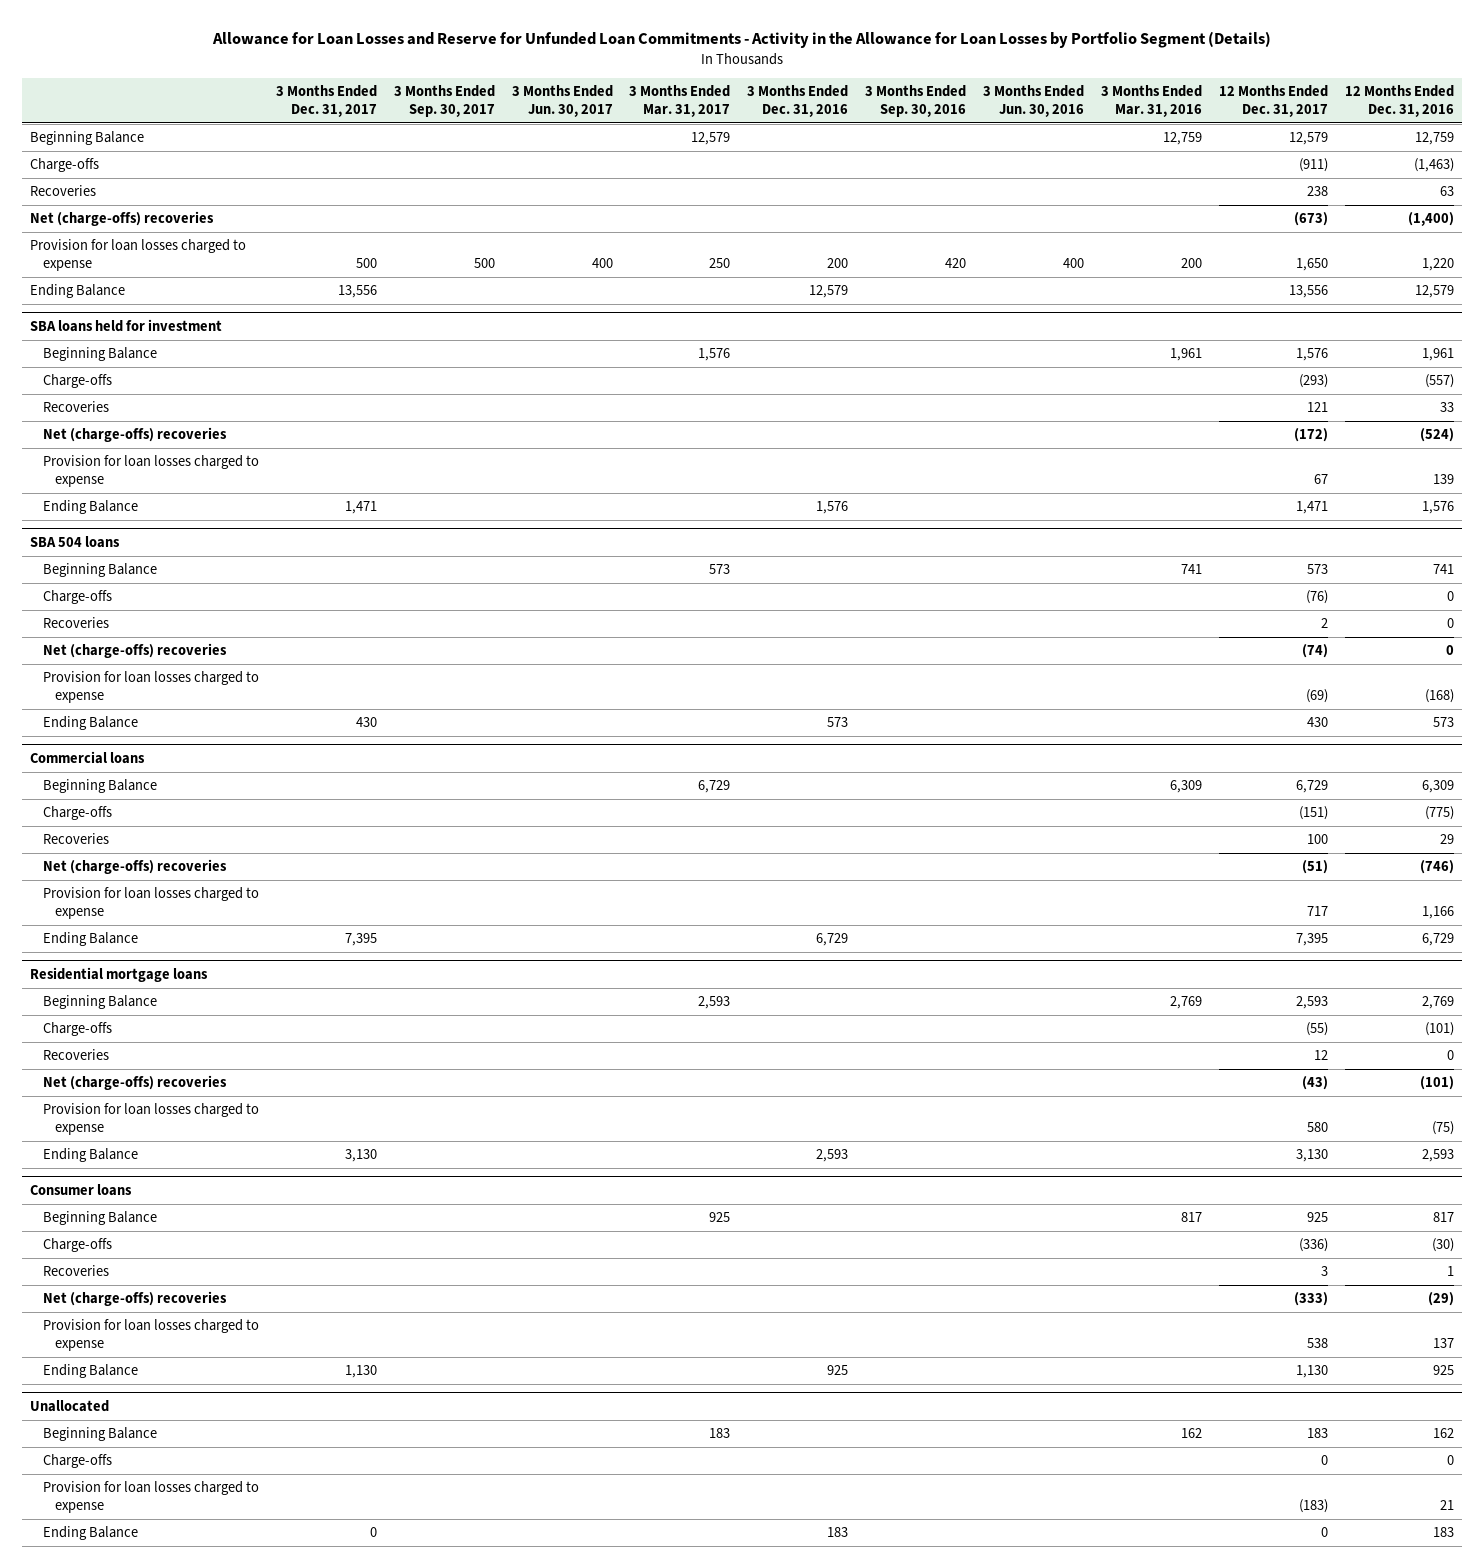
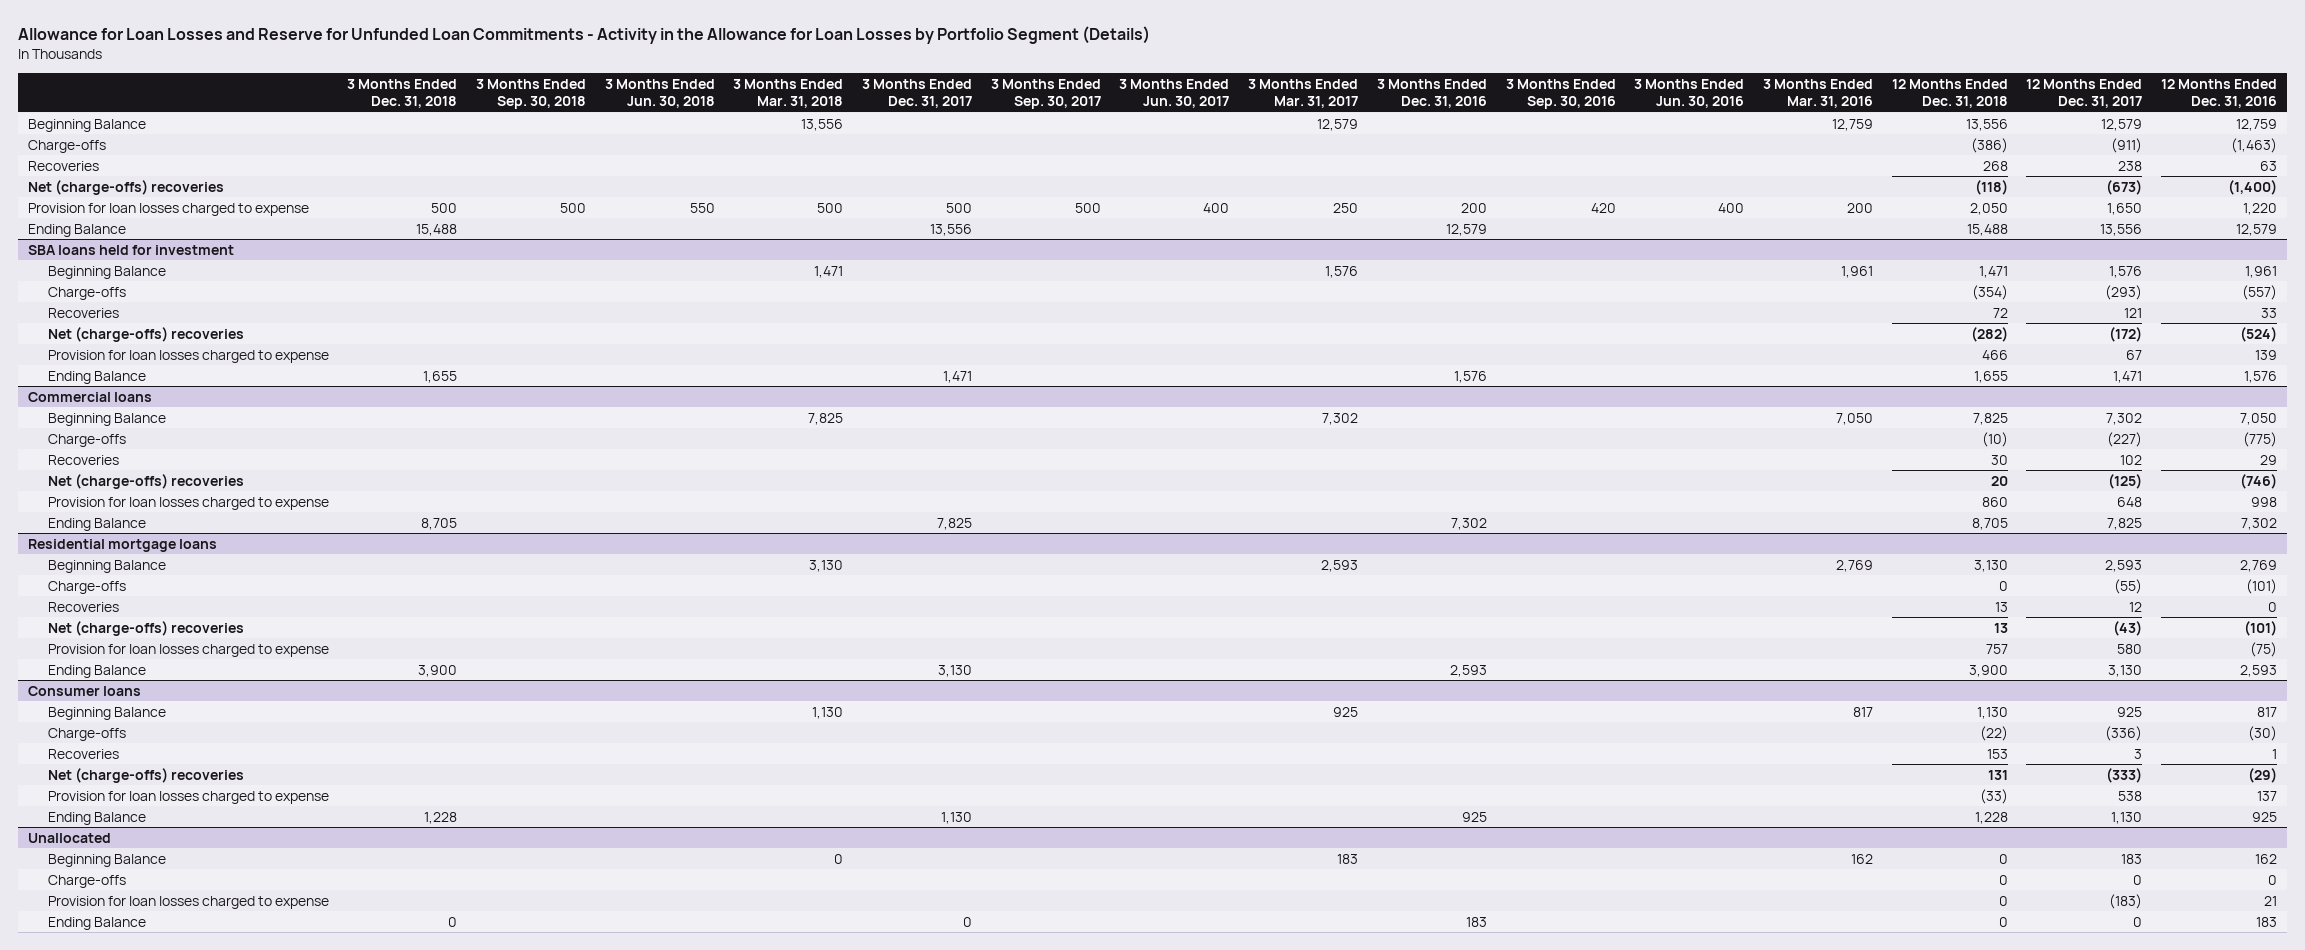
- | 3 Months Ended Dec. 31, 2017 | 3 Months Ended Sep. 30, 2017 | 3 Months Ended Jun. 30, 2017 | 3 Months Ended Mar. 31, 2017 | 3 Months Ended Dec. 31, 2016 | 3 Months Ended Sep. 30, 2016 | 3 Months Ended Jun. 30, 2016 | 3 Months Ended Mar. 31, 2016 | 12 Months Ended Dec. 31, 2017 | 12 Months Ended Dec. 31, 2016
+ | 3 Months Ended Dec. 31, 2018 | 3 Months Ended Sep. 30, 2018 | 3 Months Ended Jun. 30, 2018 | 3 Months Ended Mar. 31, 2018 | 3 Months Ended Dec. 31, 2017 | 3 Months Ended Sep. 30, 2017 | 3 Months Ended Jun. 30, 2017 | 3 Months Ended Mar. 31, 2017 | 3 Months Ended Dec. 31, 2016 | 3 Months Ended Sep. 30, 2016 | 3 Months Ended Jun. 30, 2016 | 3 Months Ended Mar. 31, 2016 | 12 Months Ended Dec. 31, 2018 | 12 Months Ended Dec. 31, 2017 | 12 Months Ended Dec. 31, 2016
- SBA 504 loans
- Beginning Balance | | | | 573 | | | | 741 | 573 | 741
- Charge-offs | | | | | | | | | (76) | 0
- Recoveries | | | | | | | | | 2 | 0
- Net (charge-offs) recoveries | | | | | | | | | (74) | 0
- Provision for loan losses charged to expense | | | | | | | | | (69) | (168)
- Ending Balance | 430 | | | | 573 | | | | 430 | 573
@ Commercial loans
- Beginning Balance | | | | 6,729 | | | | 6,309 | 6,729 | 6,309
- Charge-offs | | | | | | | | | (151) | (775)
- Recoveries | | | | | | | | | 100 | 29
- Net (charge-offs) recoveries | | | | | | | | | (51) | (746)
- Provision for loan losses charged to expense | | | | | | | | | 717 | 1,166
- Ending Balance | 7,395 | | | | 6,729 | | | | 7,395 | 6,729
+ Beginning Balance | | | | 7,825 | | | | 7,302 | | | | 7,050 | 7,825 | 7,302 | 7,050
+ Charge-offs | | | | | | | | | | | | | (10) | (227) | (775)
+ Recoveries | | | | | | | | | | | | | 30 | 102 | 29
+ Net (charge-offs) recoveries | | | | | | | | | | | | | 20 | (125) | (746)
+ Provision for loan losses charged to expense | | | | | | | | | | | | | 860 | 648 | 998
+ Ending Balance | 8,705 | | | | 7,825 | | | | 7,302 | | | | 8,705 | 7,825 | 7,302

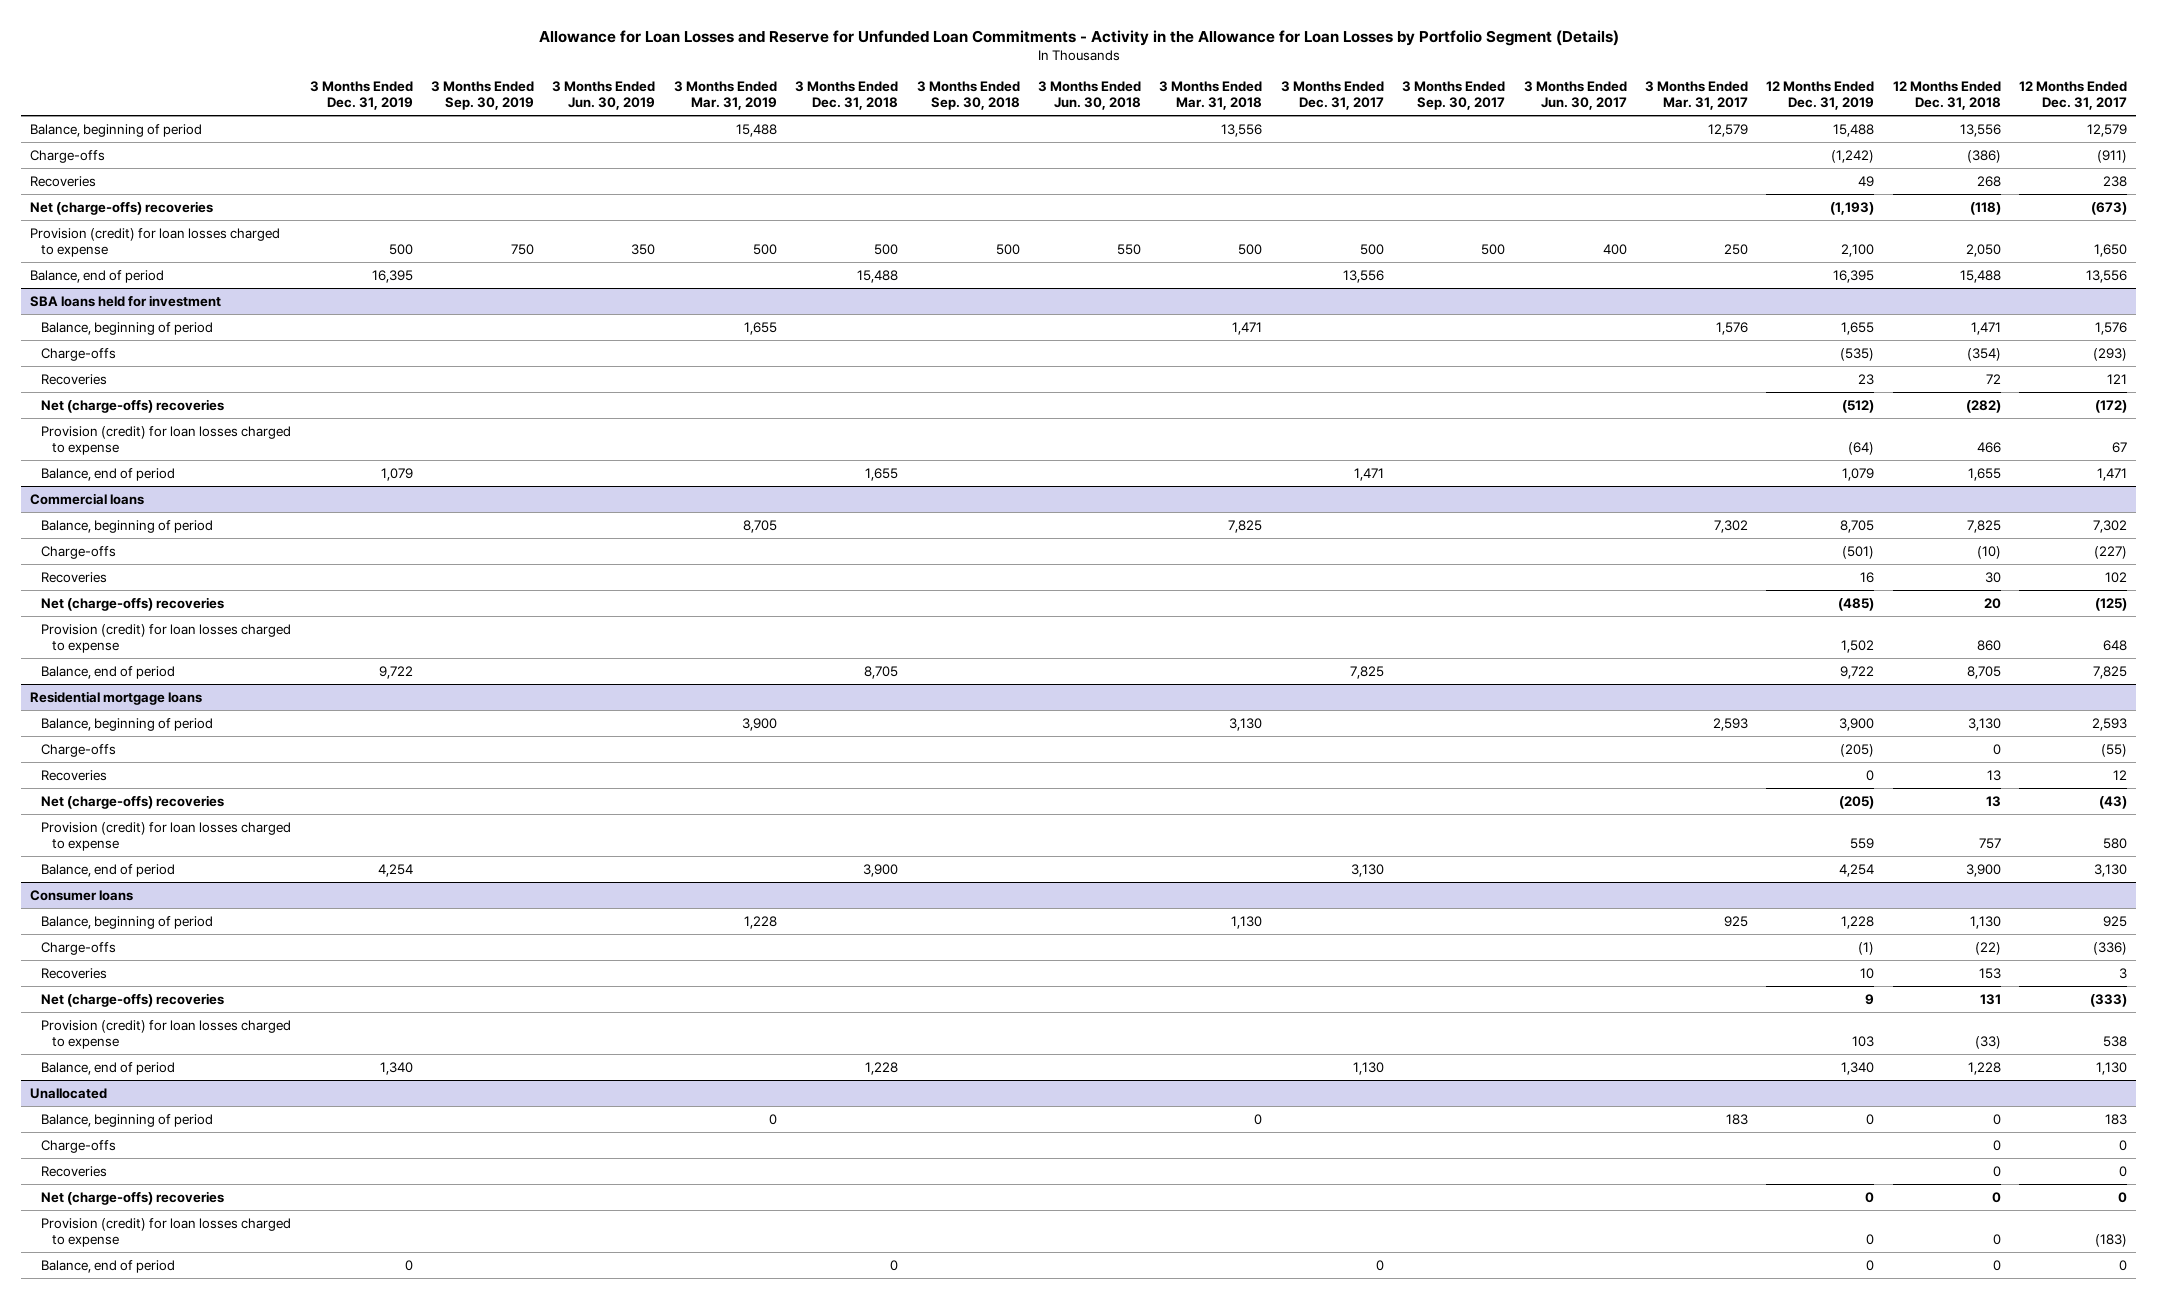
- | 3 Months Ended Dec. 31, 2018 | 3 Months Ended Sep. 30, 2018 | 3 Months Ended Jun. 30, 2018 | 3 Months Ended Mar. 31, 2018 | 3 Months Ended Dec. 31, 2017 | 3 Months Ended Sep. 30, 2017 | 3 Months Ended Jun. 30, 2017 | 3 Months Ended Mar. 31, 2017 | 3 Months Ended Dec. 31, 2016 | 3 Months Ended Sep. 30, 2016 | 3 Months Ended Jun. 30, 2016 | 3 Months Ended Mar. 31, 2016 | 12 Months Ended Dec. 31, 2018 | 12 Months Ended Dec. 31, 2017 | 12 Months Ended Dec. 31, 2016
+ | 3 Months Ended Dec. 31, 2019 | 3 Months Ended Sep. 30, 2019 | 3 Months Ended Jun. 30, 2019 | 3 Months Ended Mar. 31, 2019 | 3 Months Ended Dec. 31, 2018 | 3 Months Ended Sep. 30, 2018 | 3 Months Ended Jun. 30, 2018 | 3 Months Ended Mar. 31, 2018 | 3 Months Ended Dec. 31, 2017 | 3 Months Ended Sep. 30, 2017 | 3 Months Ended Jun. 30, 2017 | 3 Months Ended Mar. 31, 2017 | 12 Months Ended Dec. 31, 2019 | 12 Months Ended Dec. 31, 2018 | 12 Months Ended Dec. 31, 2017
- Beginning Balance | | | | 13,556 | | | | 12,579 | | | | 12,759 | 13,556 | 12,579 | 12,759
+ Balance, beginning of period | | | | 15,488 | | | | 13,556 | | | | 12,579 | 15,488 | 13,556 | 12,579
- Provision for loan losses charged to expense | 500 | 500 | 550 | 500 | 500 | 500 | 400 | 250 | 200 | 420 | 400 | 200 | 2,050 | 1,650 | 1,220
- Ending Balance | 15,488 | | | | 13,556 | | | | 12,579 | | | | 15,488 | 13,556 | 12,579
+ Provision (credit) for loan losses charged to expense | 500 | 750 | 350 | 500 | 500 | 500 | 550 | 500 | 500 | 500 | 400 | 250 | 2,100 | 2,050 | 1,650
+ Balance, end of period | 16,395 | | | | 15,488 | | | | 13,556 | | | | 16,395 | 15,488 | 13,556
@ SBA loans held for investment
- Beginning Balance | | | | 1,471 | | | | 1,576 | | | | 1,961 | 1,471 | 1,576 | 1,961
+ Balance, beginning of period | | | | 1,655 | | | | 1,471 | | | | 1,576 | 1,655 | 1,471 | 1,576
- Provision for loan losses charged to expense | | | | | | | | | | | | | 466 | 67 | 139
- Ending Balance | 1,655 | | | | 1,471 | | | | 1,576 | | | | 1,655 | 1,471 | 1,576
+ Provision (credit) for loan losses charged to expense | | | | | | | | | | | | | (64) | 466 | 67
+ Balance, end of period | 1,079 | | | | 1,655 | | | | 1,471 | | | | 1,079 | 1,655 | 1,471
@ Commercial loans
- Beginning Balance | | | | 7,825 | | | | 7,302 | | | | 7,050 | 7,825 | 7,302 | 7,050
+ Balance, beginning of period | | | | 8,705 | | | | 7,825 | | | | 7,302 | 8,705 | 7,825 | 7,302
- Provision for loan losses charged to expense | | | | | | | | | | | | | 860 | 648 | 998
- Ending Balance | 8,705 | | | | 7,825 | | | | 7,302 | | | | 8,705 | 7,825 | 7,302
+ Provision (credit) for loan losses charged to expense | | | | | | | | | | | | | 1,502 | 860 | 648
+ Balance, end of period | 9,722 | | | | 8,705 | | | | 7,825 | | | | 9,722 | 8,705 | 7,825
@ Residential mortgage loans
- Beginning Balance | | | | 3,130 | | | | 2,593 | | | | 2,769 | 3,130 | 2,593 | 2,769
+ Balance, beginning of period | | | | 3,900 | | | | 3,130 | | | | 2,593 | 3,900 | 3,130 | 2,593
- Provision for loan losses charged to expense | | | | | | | | | | | | | 757 | 580 | (75)
- Ending Balance | 3,900 | | | | 3,130 | | | | 2,593 | | | | 3,900 | 3,130 | 2,593
+ Provision (credit) for loan losses charged to expense | | | | | | | | | | | | | 559 | 757 | 580
+ Balance, end of period | 4,254 | | | | 3,900 | | | | 3,130 | | | | 4,254 | 3,900 | 3,130
@ Consumer loans
- Beginning Balance | | | | 1,130 | | | | 925 | | | | 817 | 1,130 | 925 | 817
+ Balance, beginning of period | | | | 1,228 | | | | 1,130 | | | | 925 | 1,228 | 1,130 | 925
- Provision for loan losses charged to expense | | | | | | | | | | | | | (33) | 538 | 137
- Ending Balance | 1,228 | | | | 1,130 | | | | 925 | | | | 1,228 | 1,130 | 925
+ Provision (credit) for loan losses charged to expense | | | | | | | | | | | | | 103 | (33) | 538
+ Balance, end of period | 1,340 | | | | 1,228 | | | | 1,130 | | | | 1,340 | 1,228 | 1,130
@ Unallocated
- Beginning Balance | | | | 0 | | | | 183 | | | | 162 | 0 | 183 | 162
+ Balance, beginning of period | | | | 0 | | | | 0 | | | | 183 | 0 | 0 | 183
- Provision for loan losses charged to expense | | | | | | | | | | | | | 0 | (183) | 21
- Ending Balance | 0 | | | | 0 | | | | 183 | | | | 0 | 0 | 183
+ Recoveries | | | | | | | | | | | | | | 0 | 0
+ Net (charge-offs) recoveries | | | | | | | | | | | | | 0 | 0 | 0
+ Provision (credit) for loan losses charged to expense | | | | | | | | | | | | | 0 | 0 | (183)
+ Balance, end of period | 0 | | | | 0 | | | | 0 | | | | 0 | 0 | 0

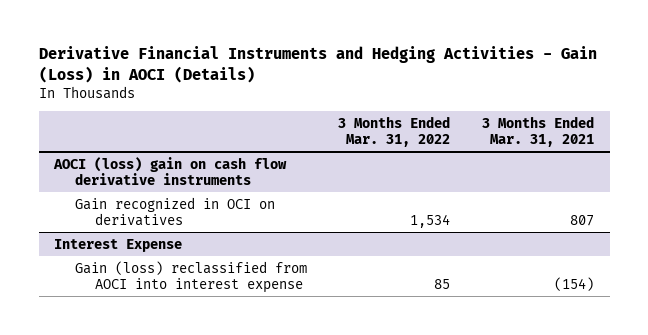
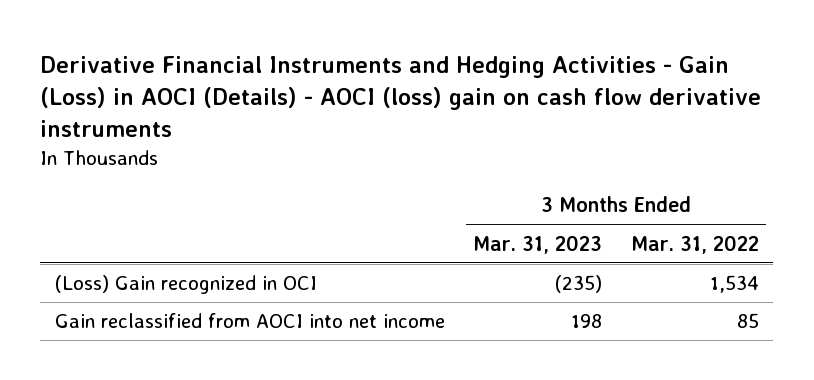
- Derivative Financial Instruments and Hedging Activities - Gain (Loss) in AOCI (Details)
+ Derivative Financial Instruments and Hedging Activities - Gain (Loss) in AOCI (Details) - AOCI (loss) gain on cash flow derivative instruments
- | 3 Months Ended Mar. 31, 2022 | 3 Months Ended Mar. 31, 2021
+ | 3 Months Ended Mar. 31, 2023 | 3 Months Ended Mar. 31, 2022
- AOCI (loss) gain on cash flow derivative instruments
- Gain recognized in OCI on derivatives | 1,534 | 807
- Interest Expense
- Gain (loss) reclassified from AOCI into interest expense | 85 | (154)
+ (Loss) Gain recognized in OCI | (235) | 1,534
+ Gain reclassified from AOCI into net income | 198 | 85

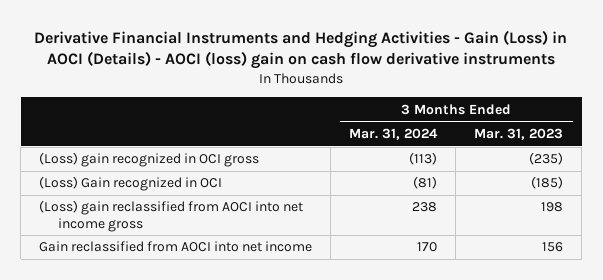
- | 3 Months Ended Mar. 31, 2023 | 3 Months Ended Mar. 31, 2022
+ | 3 Months Ended Mar. 31, 2024 | 3 Months Ended Mar. 31, 2023
- (Loss) Gain recognized in OCI | (235) | 1,534
- Gain reclassified from AOCI into net income | 198 | 85
+ (Loss) gain recognized in OCI gross | (113) | (235)
+ (Loss) Gain recognized in OCI | (81) | (185)
+ (Loss) gain reclassified from AOCI into net income gross | 238 | 198
+ Gain reclassified from AOCI into net income | 170 | 156

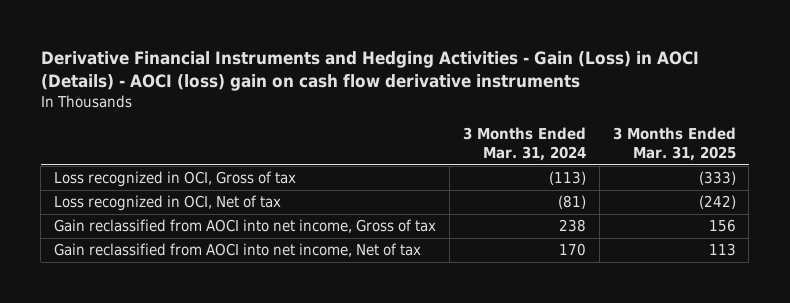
- | 3 Months Ended Mar. 31, 2024 | 3 Months Ended Mar. 31, 2023
+ | 3 Months Ended Mar. 31, 2024 | 3 Months Ended Mar. 31, 2025
- (Loss) gain recognized in OCI gross | (113) | (235)
- (Loss) Gain recognized in OCI | (81) | (185)
- (Loss) gain reclassified from AOCI into net income gross | 238 | 198
- Gain reclassified from AOCI into net income | 170 | 156
+ Loss recognized in OCI, Gross of tax | (113) | (333)
+ Loss recognized in OCI, Net of tax | (81) | (242)
+ Gain reclassified from AOCI into net income, Gross of tax | 238 | 156
+ Gain reclassified from AOCI into net income, Net of tax | 170 | 113

